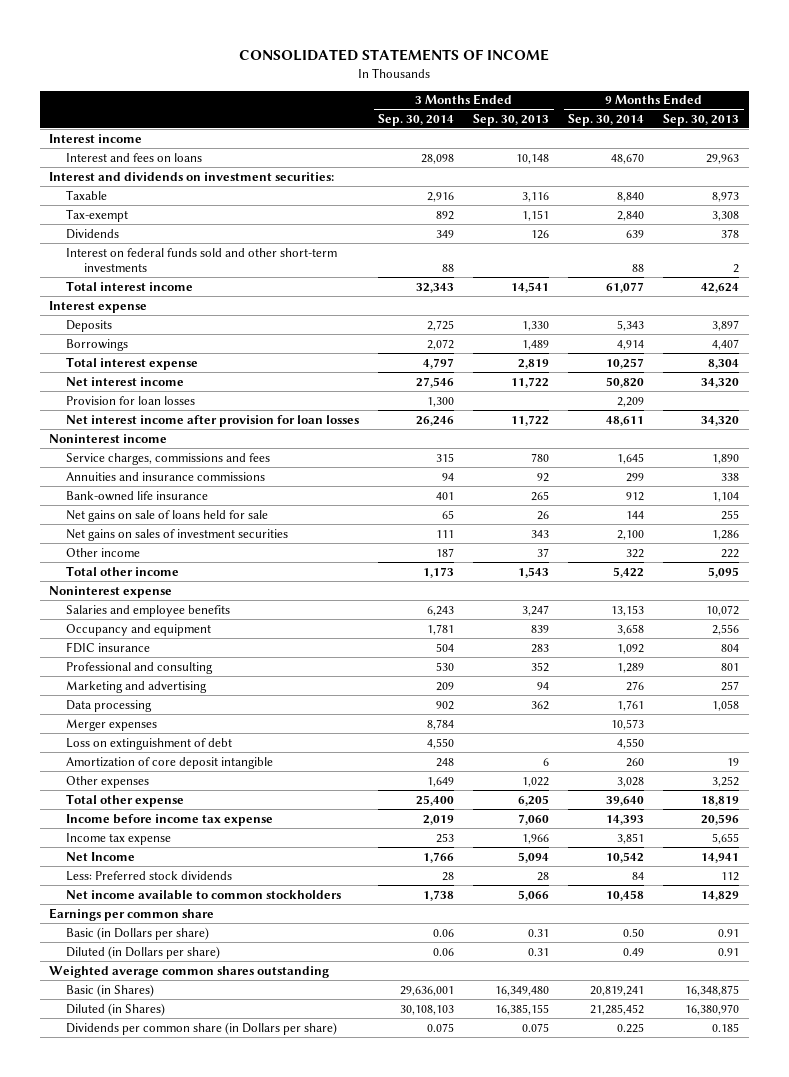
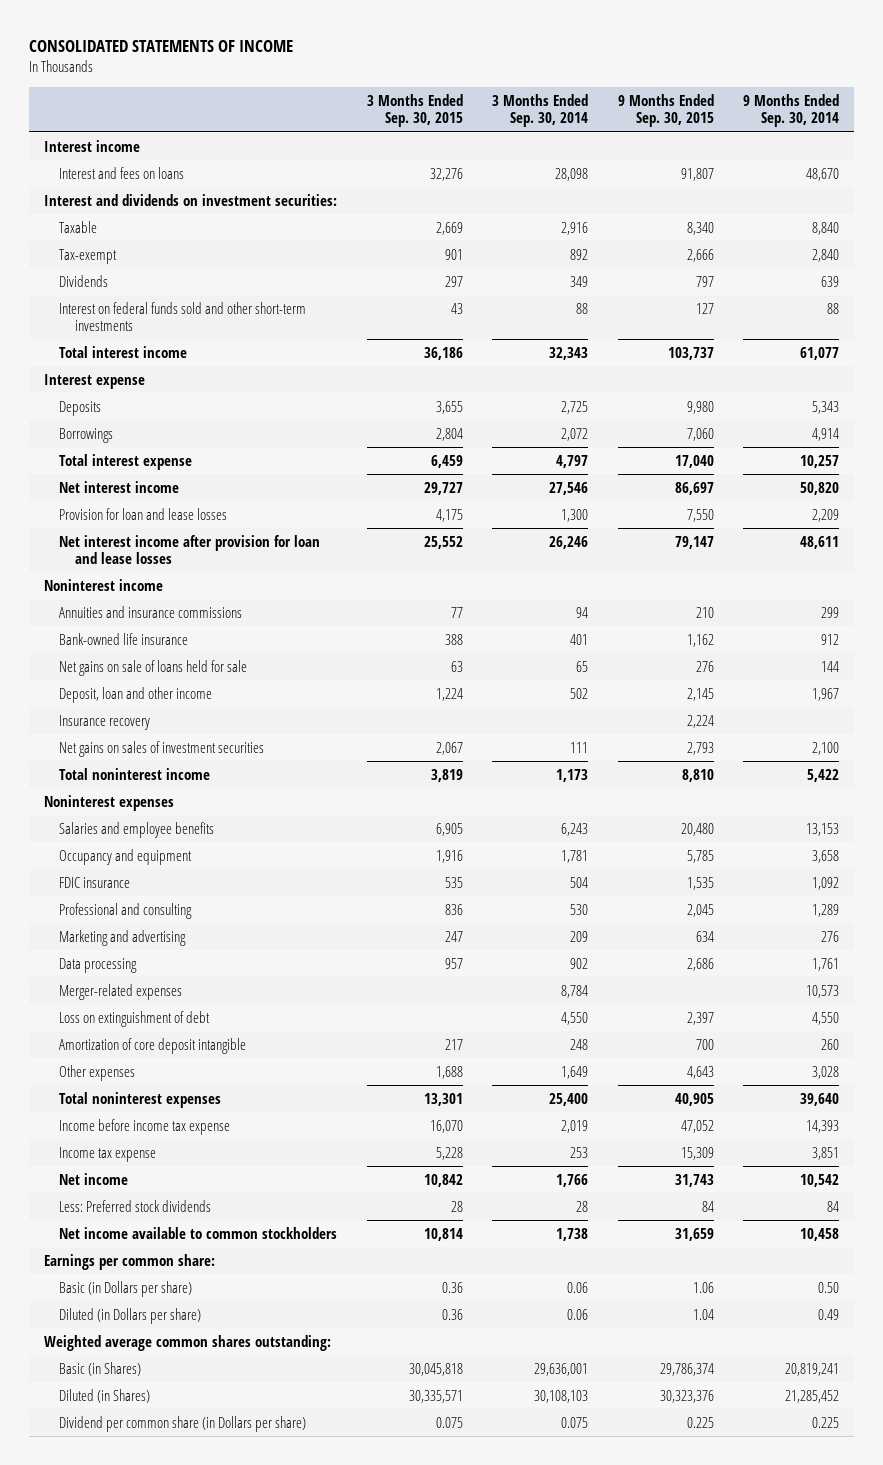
- | 3 Months Ended Sep. 30, 2014 | 3 Months Ended Sep. 30, 2013 | 9 Months Ended Sep. 30, 2014 | 9 Months Ended Sep. 30, 2013
+ | 3 Months Ended Sep. 30, 2015 | 3 Months Ended Sep. 30, 2014 | 9 Months Ended Sep. 30, 2015 | 9 Months Ended Sep. 30, 2014
- Provision for loan losses | 1,300 | | 2,209 |
- Net interest income after provision for loan losses | 26,246 | 11,722 | 48,611 | 34,320
+ Provision for loan and lease losses | 4,175 | 1,300 | 7,550 | 2,209
+ Net interest income after provision for loan and lease losses | 25,552 | 26,246 | 79,147 | 48,611
- Service charges, commissions and fees | 315 | 780 | 1,645 | 1,890
+ Deposit, loan and other income | 1,224 | 502 | 2,145 | 1,967
+ Insurance recovery | | | 2,224 |
- Other income | 187 | 37 | 322 | 222
- Total other income | 1,173 | 1,543 | 5,422 | 5,095
- Noninterest expense
+ Total noninterest income | 3,819 | 1,173 | 8,810 | 5,422
+ Noninterest expenses
- Merger expenses | 8,784 | | 10,573 |
+ Merger-related expenses | | 8,784 | | 10,573
- Total other expense | 25,400 | 6,205 | 39,640 | 18,819
+ Total noninterest expenses | 13,301 | 25,400 | 40,905 | 39,640
- Net Income | 1,766 | 5,094 | 10,542 | 14,941
+ Net income | 10,842 | 1,766 | 31,743 | 10,542
- Earnings per common share
+ Earnings per common share:
- Weighted average common shares outstanding
+ Weighted average common shares outstanding:
- Dividends per common share (in Dollars per share) | 0.075 | 0.075 | 0.225 | 0.185
+ Dividend per common share (in Dollars per share) | 0.075 | 0.075 | 0.225 | 0.225

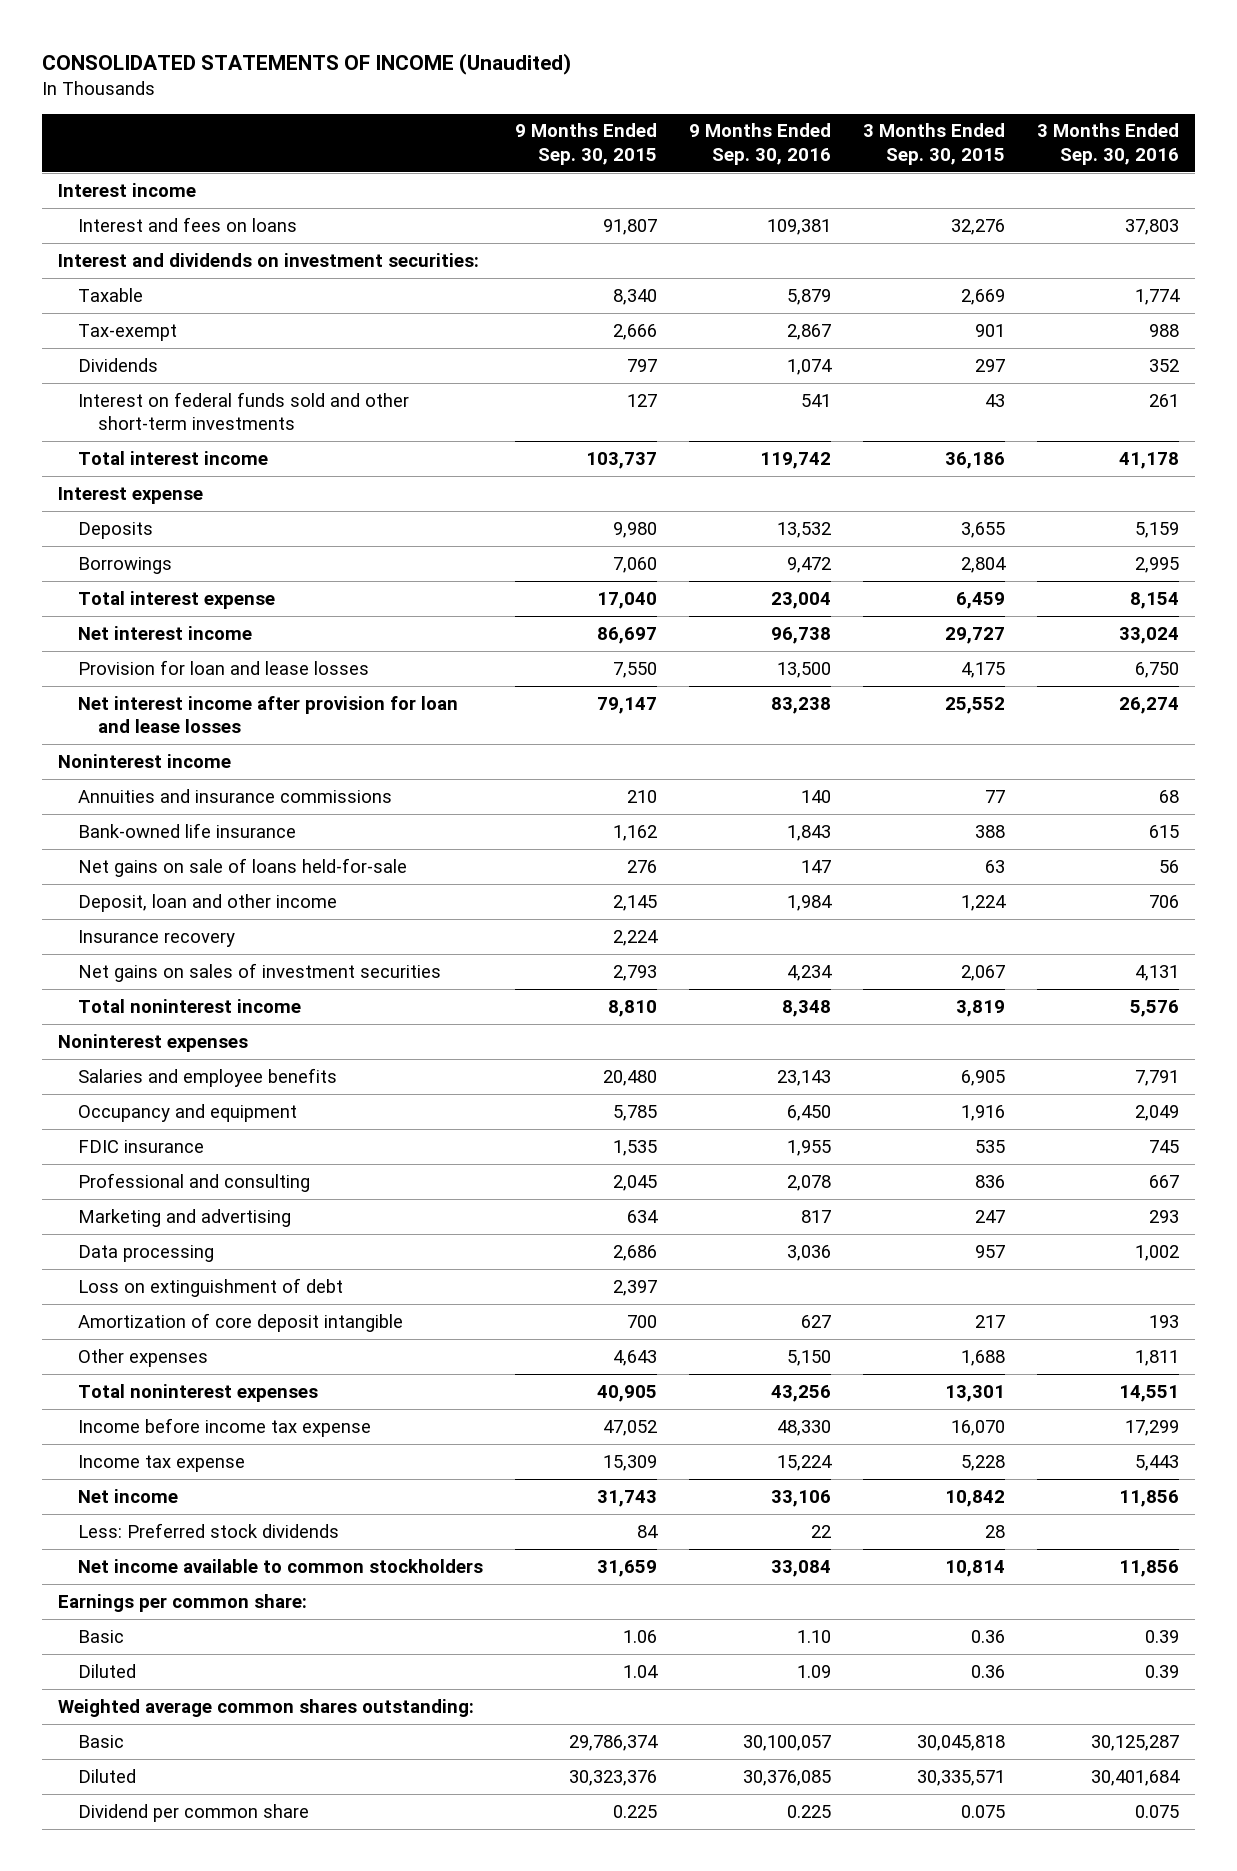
- CONSOLIDATED STATEMENTS OF INCOME
+ CONSOLIDATED STATEMENTS OF INCOME (Unaudited)
- | 3 Months Ended Sep. 30, 2015 | 3 Months Ended Sep. 30, 2014 | 9 Months Ended Sep. 30, 2015 | 9 Months Ended Sep. 30, 2014
+ | 9 Months Ended Sep. 30, 2015 | 9 Months Ended Sep. 30, 2016 | 3 Months Ended Sep. 30, 2015 | 3 Months Ended Sep. 30, 2016
- Net gains on sale of loans held for sale | 63 | 65 | 276 | 144
+ Net gains on sale of loans held-for-sale | 276 | 147 | 63 | 56
- Merger-related expenses | | 8,784 | | 10,573
- Basic (in Dollars per share) | 0.36 | 0.06 | 1.06 | 0.50
- Diluted (in Dollars per share) | 0.36 | 0.06 | 1.04 | 0.49
+ Basic | 1.06 | 1.10 | 0.36 | 0.39
+ Diluted | 1.04 | 1.09 | 0.36 | 0.39
- Basic (in Shares) | 30,045,818 | 29,636,001 | 29,786,374 | 20,819,241
- Diluted (in Shares) | 30,335,571 | 30,108,103 | 30,323,376 | 21,285,452
- Dividend per common share (in Dollars per share) | 0.075 | 0.075 | 0.225 | 0.225
+ Basic | 29,786,374 | 30,100,057 | 30,045,818 | 30,125,287
+ Diluted | 30,323,376 | 30,376,085 | 30,335,571 | 30,401,684
+ Dividend per common share | 0.225 | 0.225 | 0.075 | 0.075

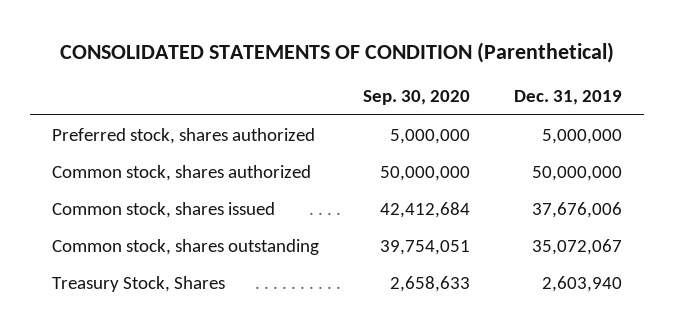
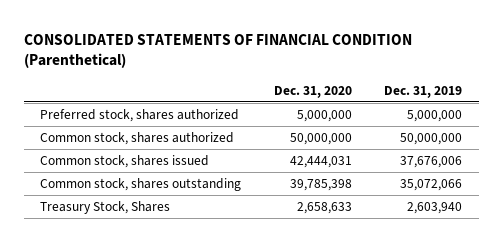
- CONSOLIDATED STATEMENTS OF CONDITION (Parenthetical)
+ CONSOLIDATED STATEMENTS OF FINANCIAL CONDITION (Parenthetical)
- | Sep. 30, 2020 | Dec. 31, 2019
+ | Dec. 31, 2020 | Dec. 31, 2019
- Common stock, shares outstanding | 39,754,051 | 35,072,067
+ Common stock, shares outstanding | 39,785,398 | 35,072,066

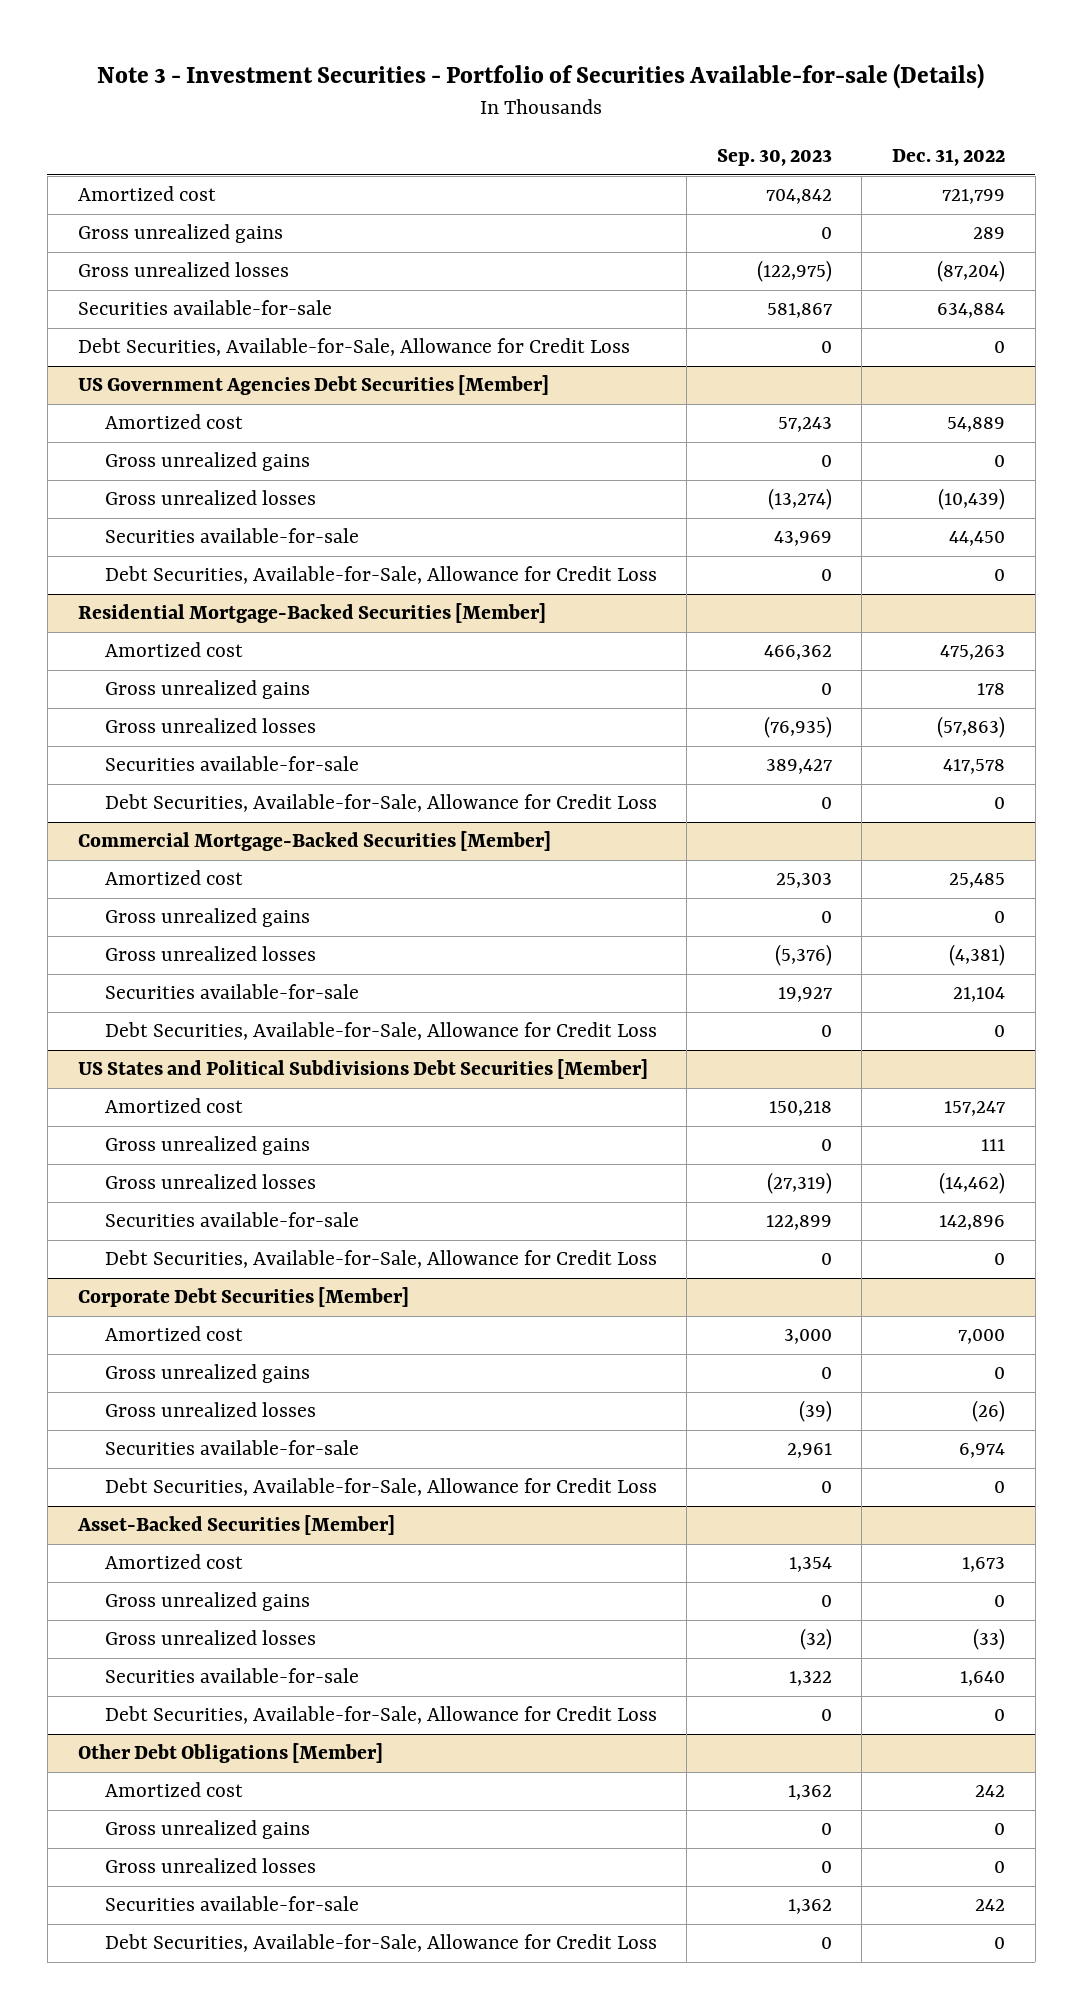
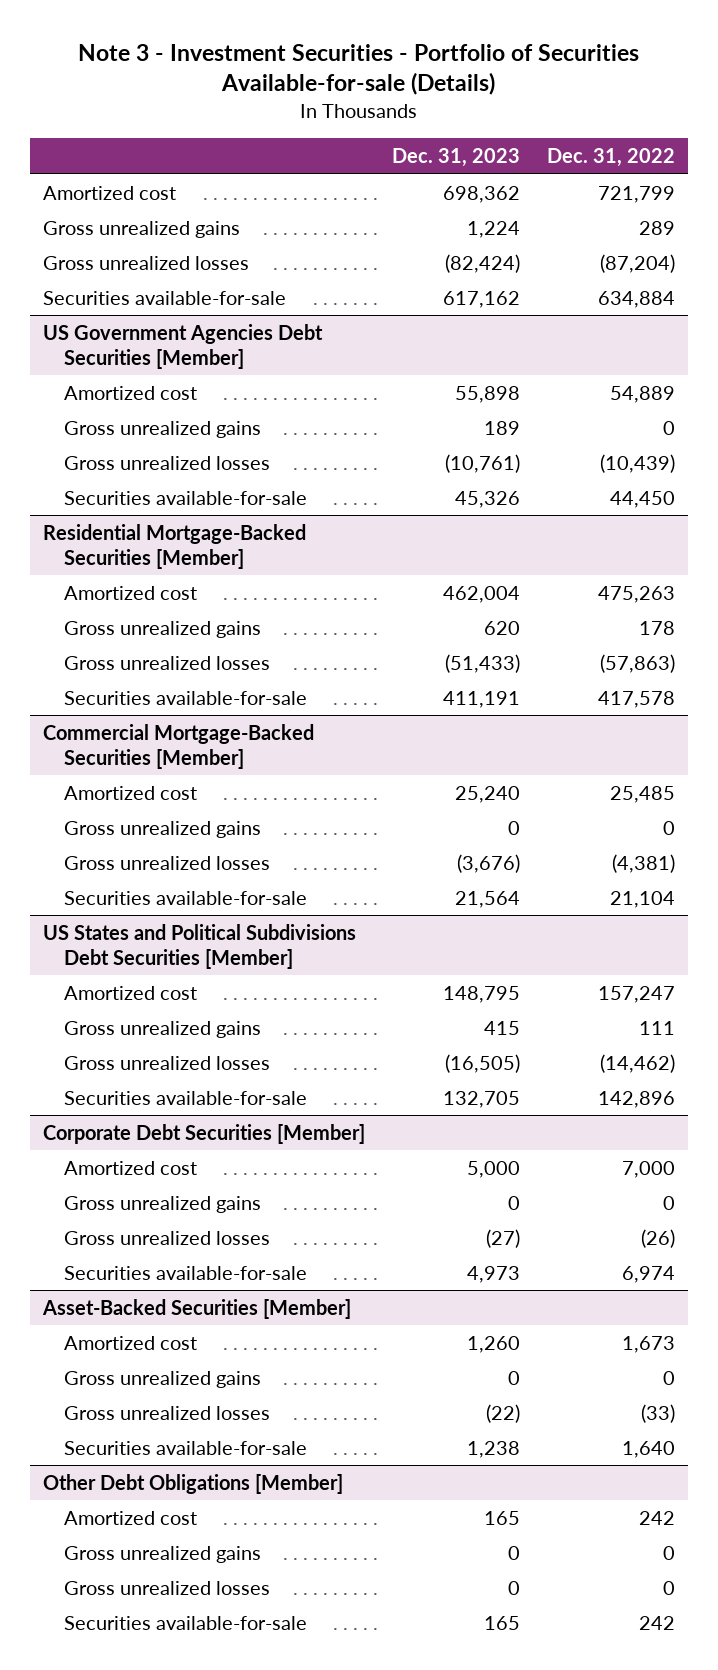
- | Sep. 30, 2023 | Dec. 31, 2022
+ | Dec. 31, 2023 | Dec. 31, 2022
- Debt Securities, Available-for-Sale, Allowance for Credit Loss | 0 | 0
@ US Government Agencies Debt Securities [Member]
- Debt Securities, Available-for-Sale, Allowance for Credit Loss | 0 | 0
@ Residential Mortgage-Backed Securities [Member]
- Debt Securities, Available-for-Sale, Allowance for Credit Loss | 0 | 0
@ Commercial Mortgage-Backed Securities [Member]
- Debt Securities, Available-for-Sale, Allowance for Credit Loss | 0 | 0
@ US States and Political Subdivisions Debt Securities [Member]
- Debt Securities, Available-for-Sale, Allowance for Credit Loss | 0 | 0
@ Corporate Debt Securities [Member]
- Debt Securities, Available-for-Sale, Allowance for Credit Loss | 0 | 0
@ Asset-Backed Securities [Member]
- Debt Securities, Available-for-Sale, Allowance for Credit Loss | 0 | 0
@ Other Debt Obligations [Member]
- Debt Securities, Available-for-Sale, Allowance for Credit Loss | 0 | 0

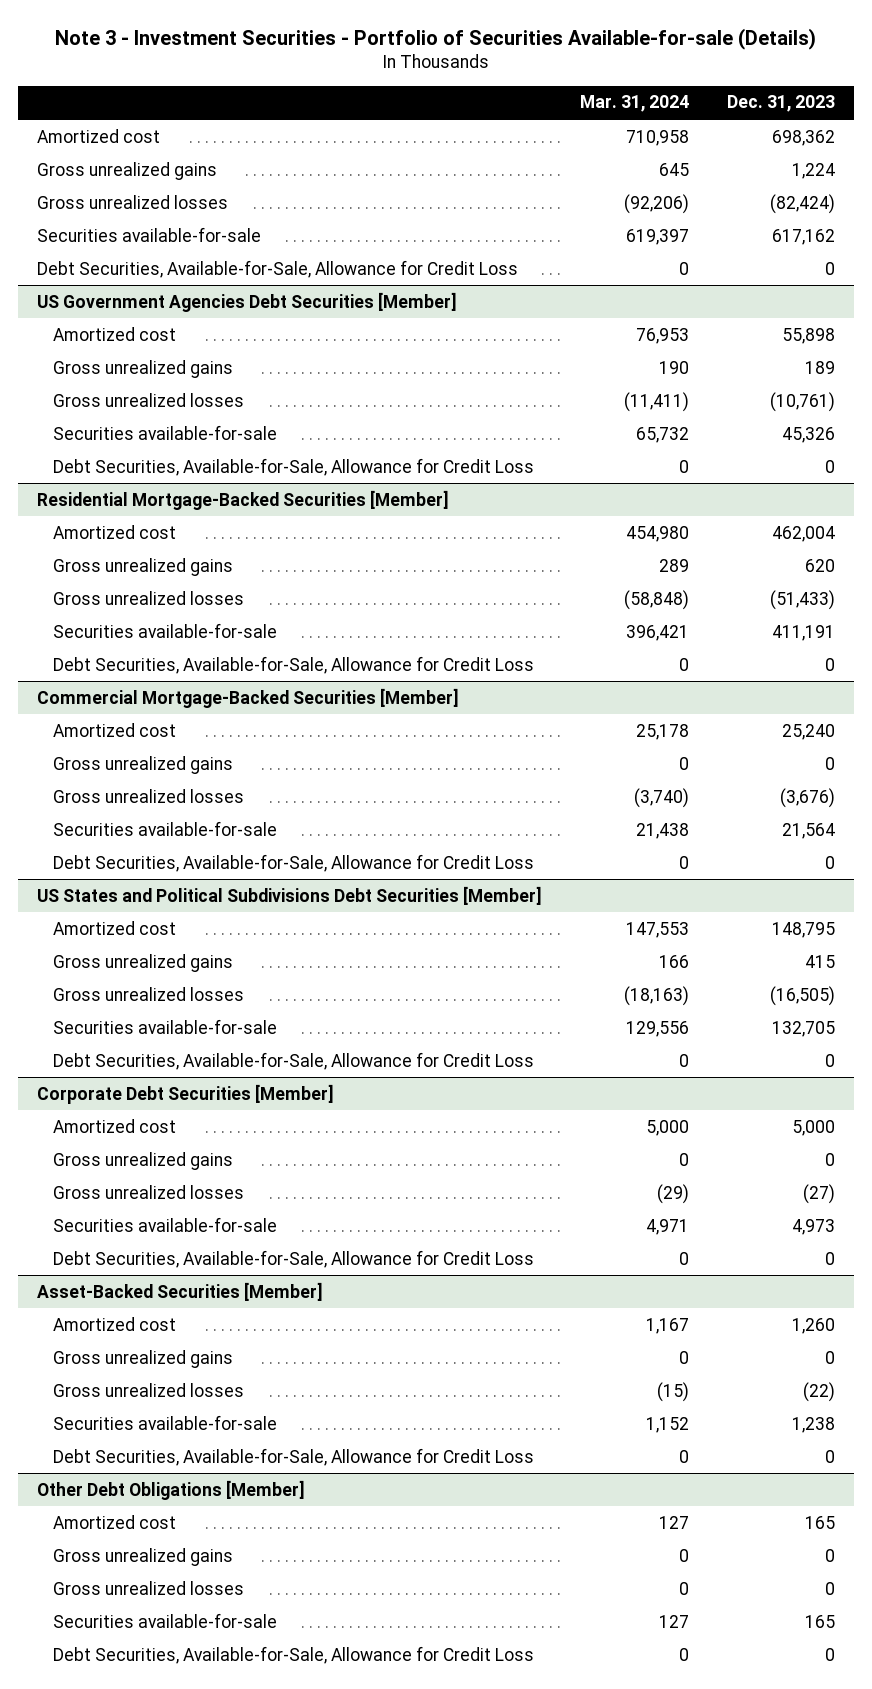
- | Dec. 31, 2023 | Dec. 31, 2022
+ | Mar. 31, 2024 | Dec. 31, 2023
+ Debt Securities, Available-for-Sale, Allowance for Credit Loss | 0 | 0
@ US Government Agencies Debt Securities [Member]
+ Debt Securities, Available-for-Sale, Allowance for Credit Loss | 0 | 0
@ Residential Mortgage-Backed Securities [Member]
+ Debt Securities, Available-for-Sale, Allowance for Credit Loss | 0 | 0
@ Commercial Mortgage-Backed Securities [Member]
+ Debt Securities, Available-for-Sale, Allowance for Credit Loss | 0 | 0
@ US States and Political Subdivisions Debt Securities [Member]
+ Debt Securities, Available-for-Sale, Allowance for Credit Loss | 0 | 0
@ Corporate Debt Securities [Member]
+ Debt Securities, Available-for-Sale, Allowance for Credit Loss | 0 | 0
@ Asset-Backed Securities [Member]
+ Debt Securities, Available-for-Sale, Allowance for Credit Loss | 0 | 0
@ Other Debt Obligations [Member]
+ Debt Securities, Available-for-Sale, Allowance for Credit Loss | 0 | 0

